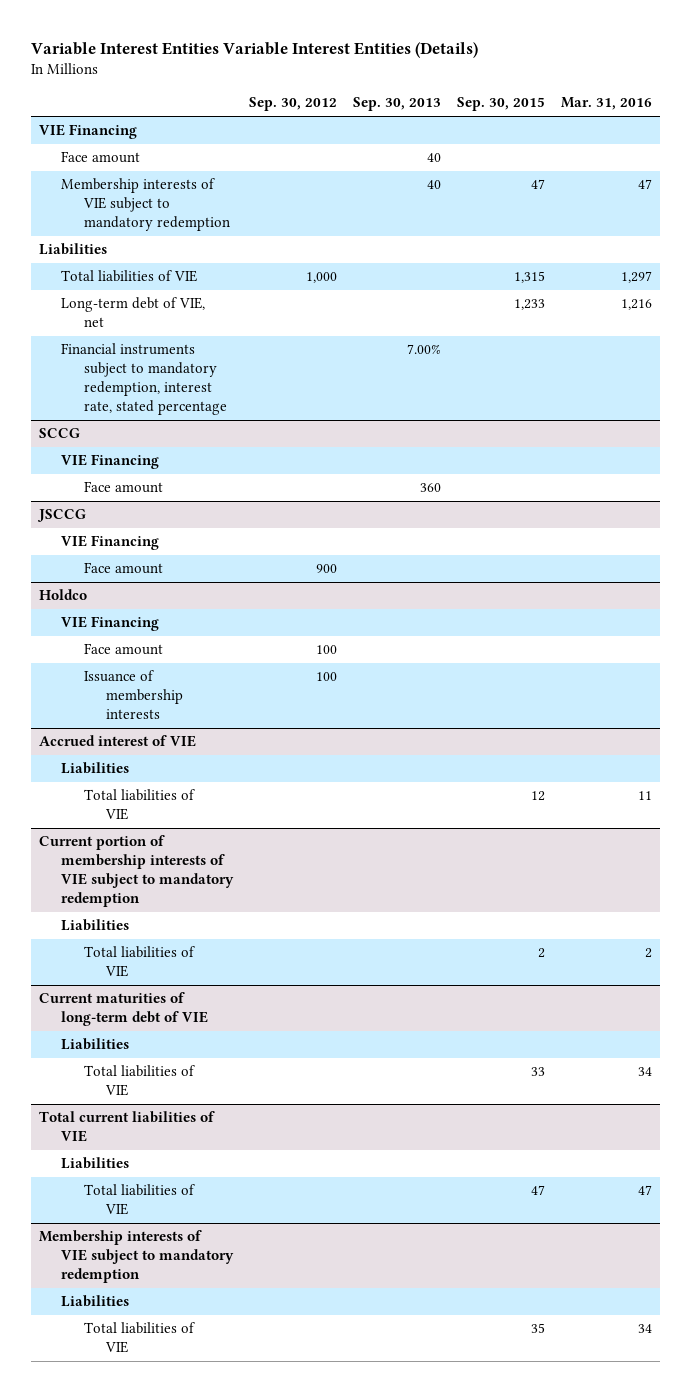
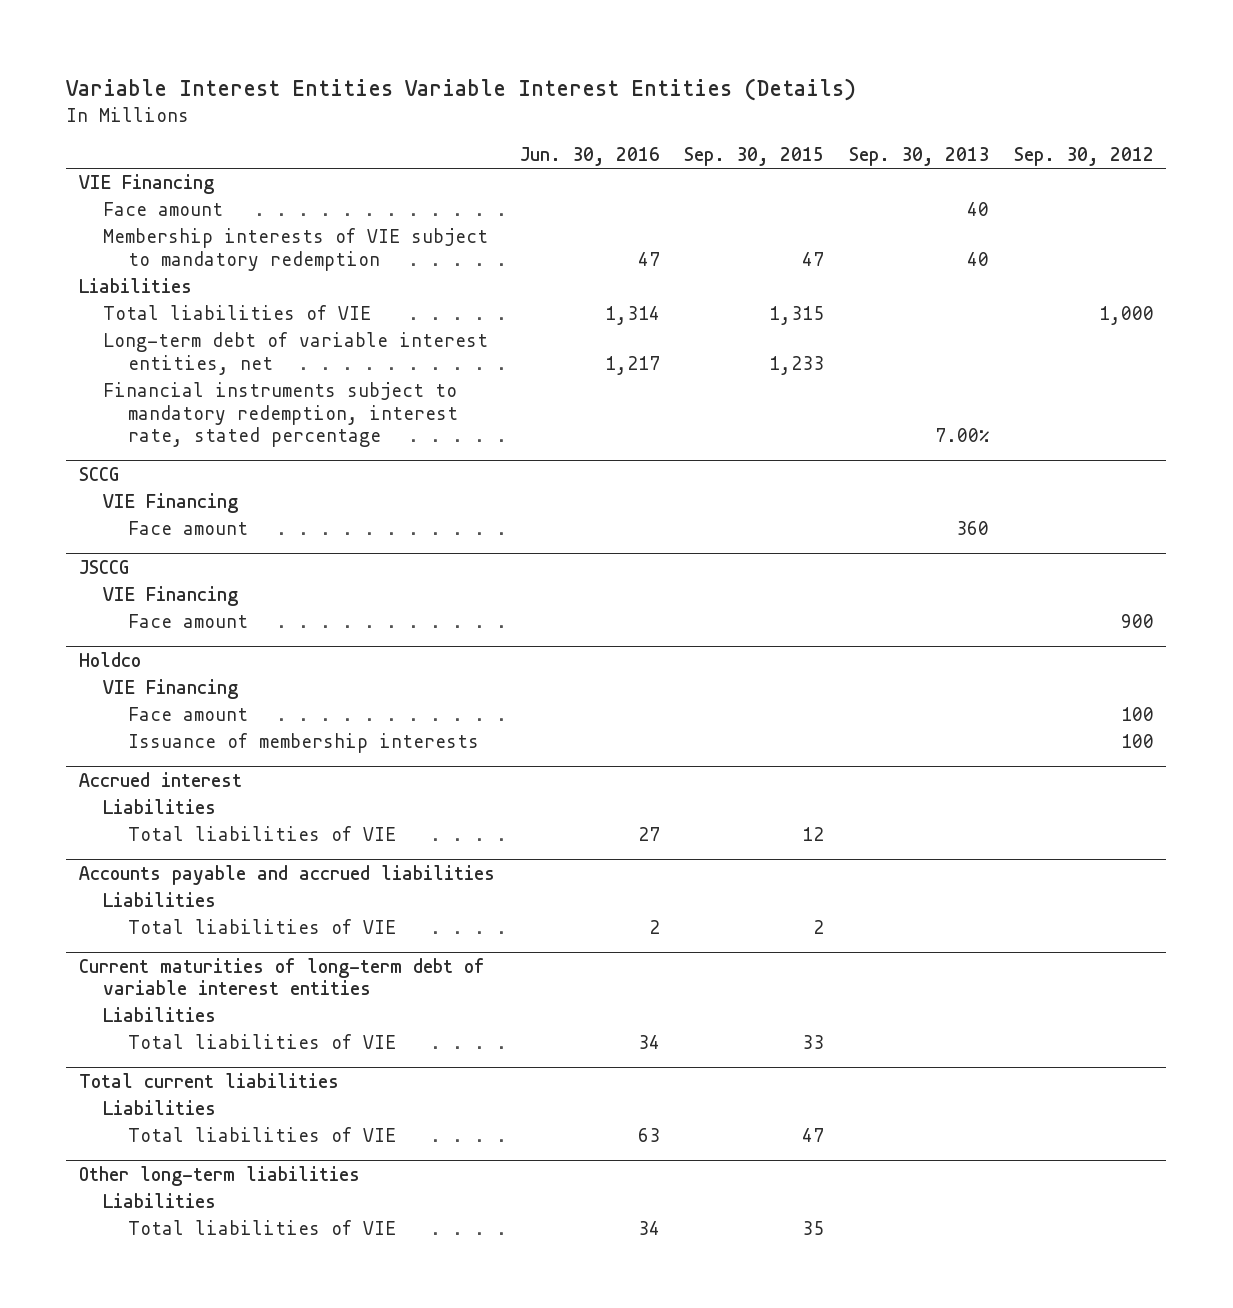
- | Sep. 30, 2012 | Sep. 30, 2013 | Sep. 30, 2015 | Mar. 31, 2016
+ | Jun. 30, 2016 | Sep. 30, 2015 | Sep. 30, 2013 | Sep. 30, 2012
- Long-term debt of VIE, net | | | 1,233 | 1,216
+ Long-term debt of variable interest entities, net | 1,217 | 1,233 | |
- Accrued interest of VIE
+ Accrued interest
- Current portion of membership interests of VIE subject to mandatory redemption
+ Accounts payable and accrued liabilities
- Current maturities of long-term debt of VIE
+ Current maturities of long-term debt of variable interest entities
- Total current liabilities of VIE
+ Total current liabilities
- Membership interests of VIE subject to mandatory redemption
+ Other long-term liabilities

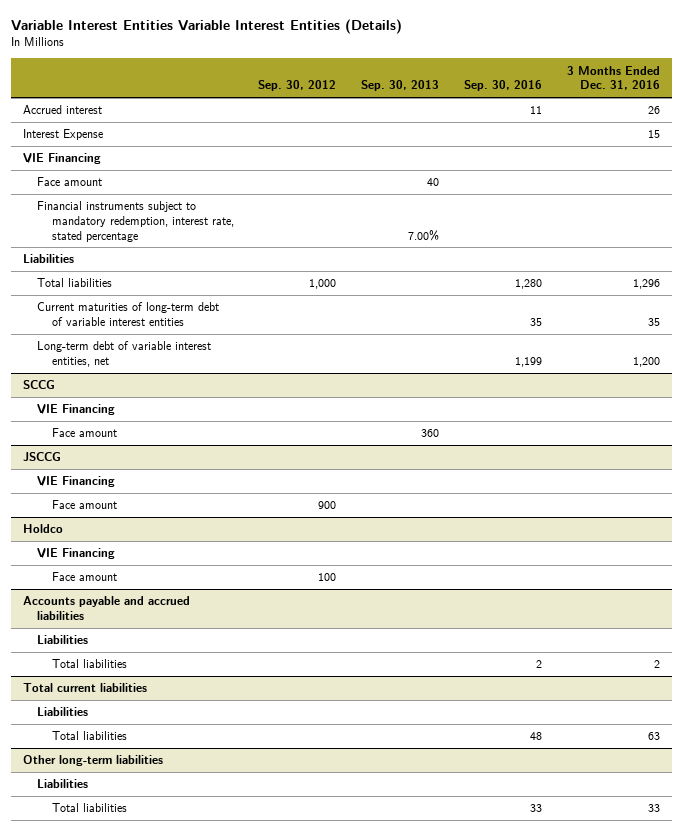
- | Jun. 30, 2016 | Sep. 30, 2015 | Sep. 30, 2013 | Sep. 30, 2012
+ | Sep. 30, 2012 | Sep. 30, 2013 | Sep. 30, 2016 | 3 Months Ended Dec. 31, 2016
+ Accrued interest | | | 11 | 26
+ Interest Expense | | | | 15
- Membership interests of VIE subject to mandatory redemption | 47 | 47 | 40 |
moved up: Financial instruments subject to mandatory redemption, interest rate, stated percentage | | 7.00% | |
- Total liabilities of VIE | 1,314 | 1,315 | | 1,000
+ Total liabilities | 1,000 | | 1,280 | 1,296
+ Current maturities of long-term debt of variable interest entities | | | 35 | 35
@ Holdco
- Issuance of membership interests | | | | 100
- Accrued interest
- Liabilities
- Total liabilities of VIE | 27 | 12 | |
@ Accounts payable and accrued liabilities
- Total liabilities of VIE | 2 | 2 | |
- Current maturities of long-term debt of variable interest entities
- Liabilities
- Total liabilities of VIE | 34 | 33 | |
@ Accounts payable and accrued liabilities
+ Total liabilities | | | 2 | 2
@ Total current liabilities
- Total liabilities of VIE | 63 | 47 | |
+ Total liabilities | | | 48 | 63
@ Other long-term liabilities
- Total liabilities of VIE | 34 | 35 | |
+ Total liabilities | | | 33 | 33

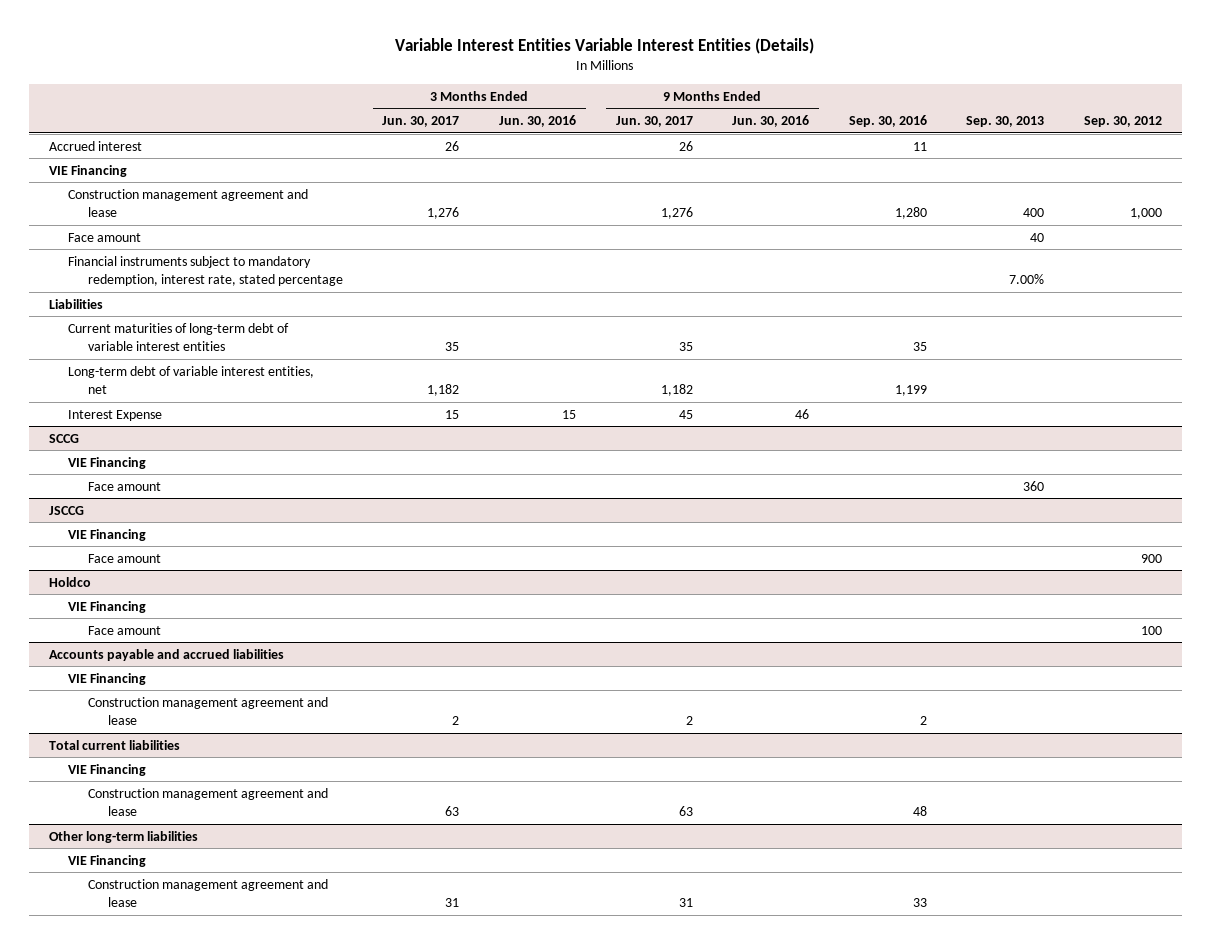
- | Sep. 30, 2012 | Sep. 30, 2013 | Sep. 30, 2016 | 3 Months Ended Dec. 31, 2016
+ | 3 Months Ended Jun. 30, 2017 | 3 Months Ended Jun. 30, 2016 | 9 Months Ended Jun. 30, 2017 | 9 Months Ended Jun. 30, 2016 | Sep. 30, 2016 | Sep. 30, 2013 | Sep. 30, 2012
+ Construction management agreement and lease | 1,276 | | 1,276 | | 1,280 | 400 | 1,000
- Total liabilities | 1,000 | | 1,280 | 1,296
moved down: Interest Expense | 15 | 15 | 45 | 46 | | |
@ Accounts payable and accrued liabilities
- Liabilities
- Total liabilities | | | 2 | 2
+ VIE Financing
+ Construction management agreement and lease | 2 | | 2 | | 2 | |
@ Total current liabilities
- Liabilities
- Total liabilities | | | 48 | 63
+ VIE Financing
+ Construction management agreement and lease | 63 | | 63 | | 48 | |
@ Other long-term liabilities
- Liabilities
- Total liabilities | | | 33 | 33
+ VIE Financing
+ Construction management agreement and lease | 31 | | 31 | | 33 | |

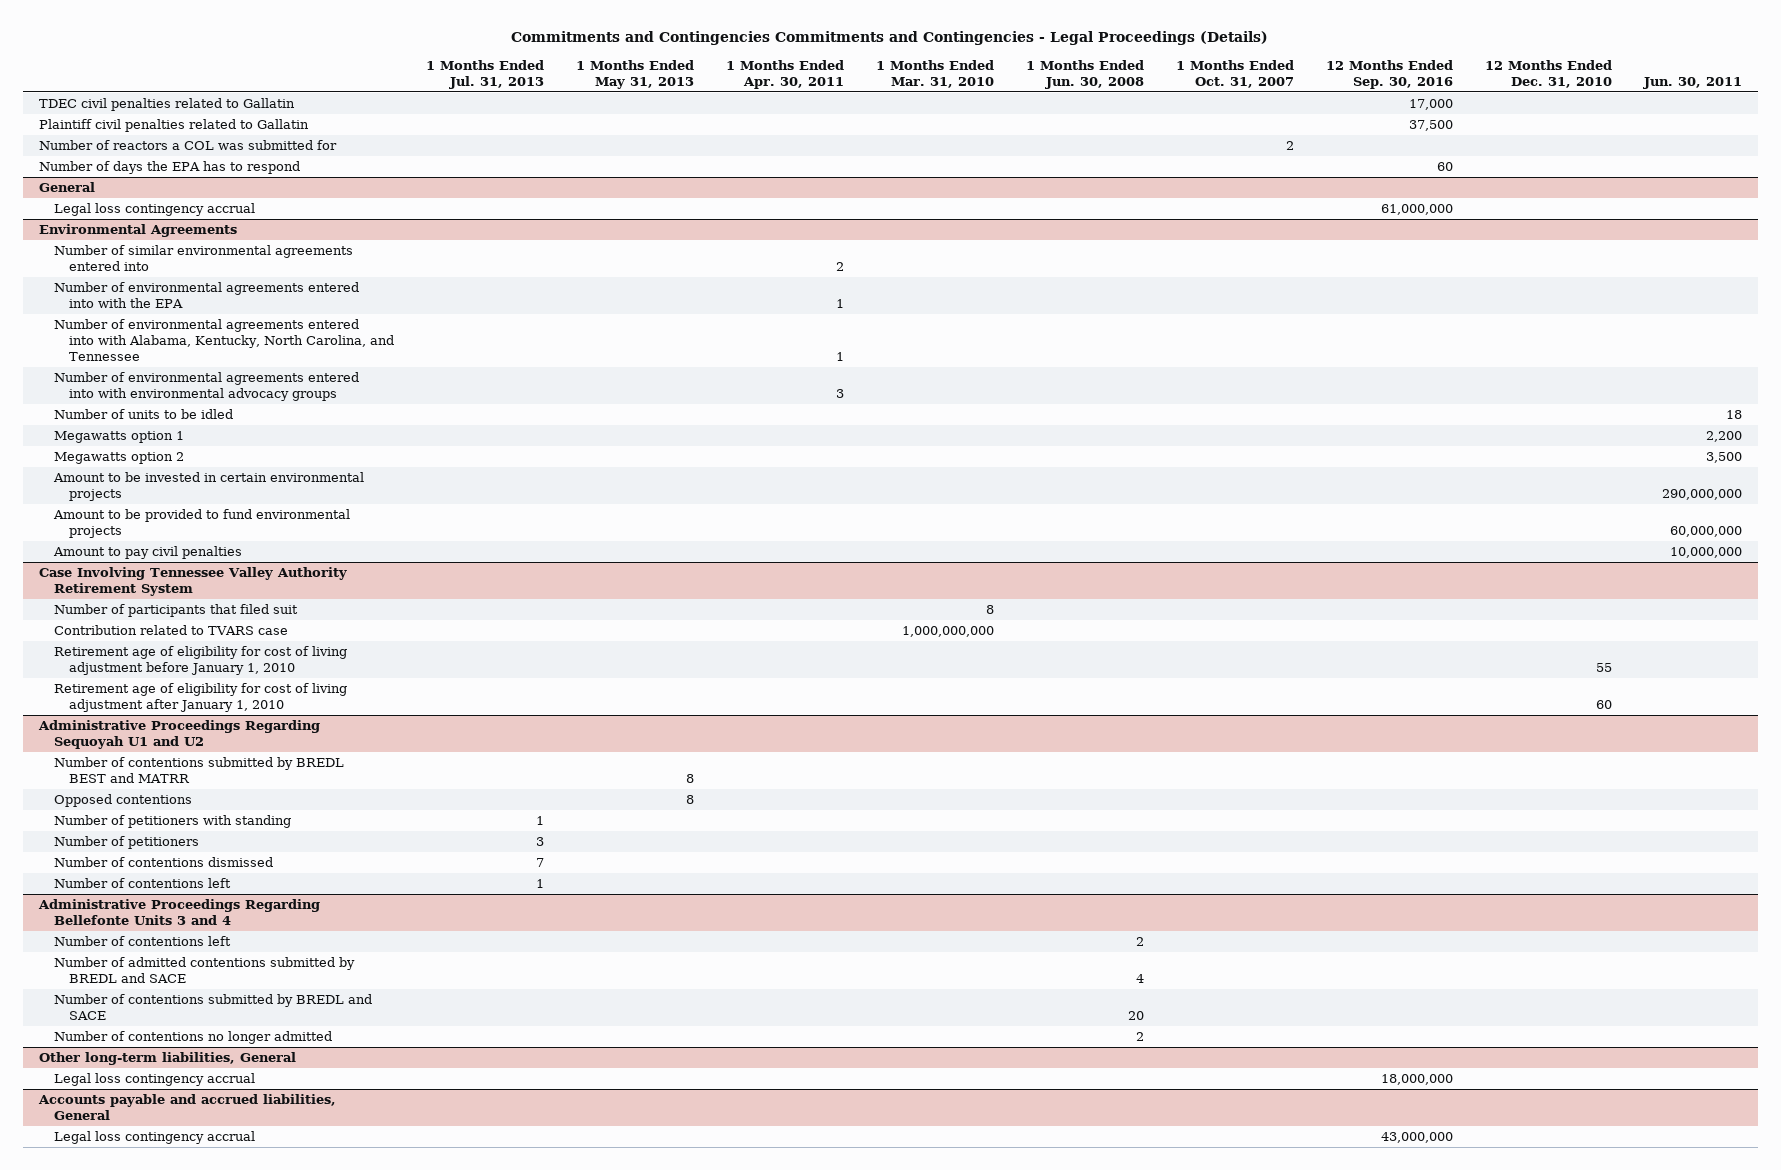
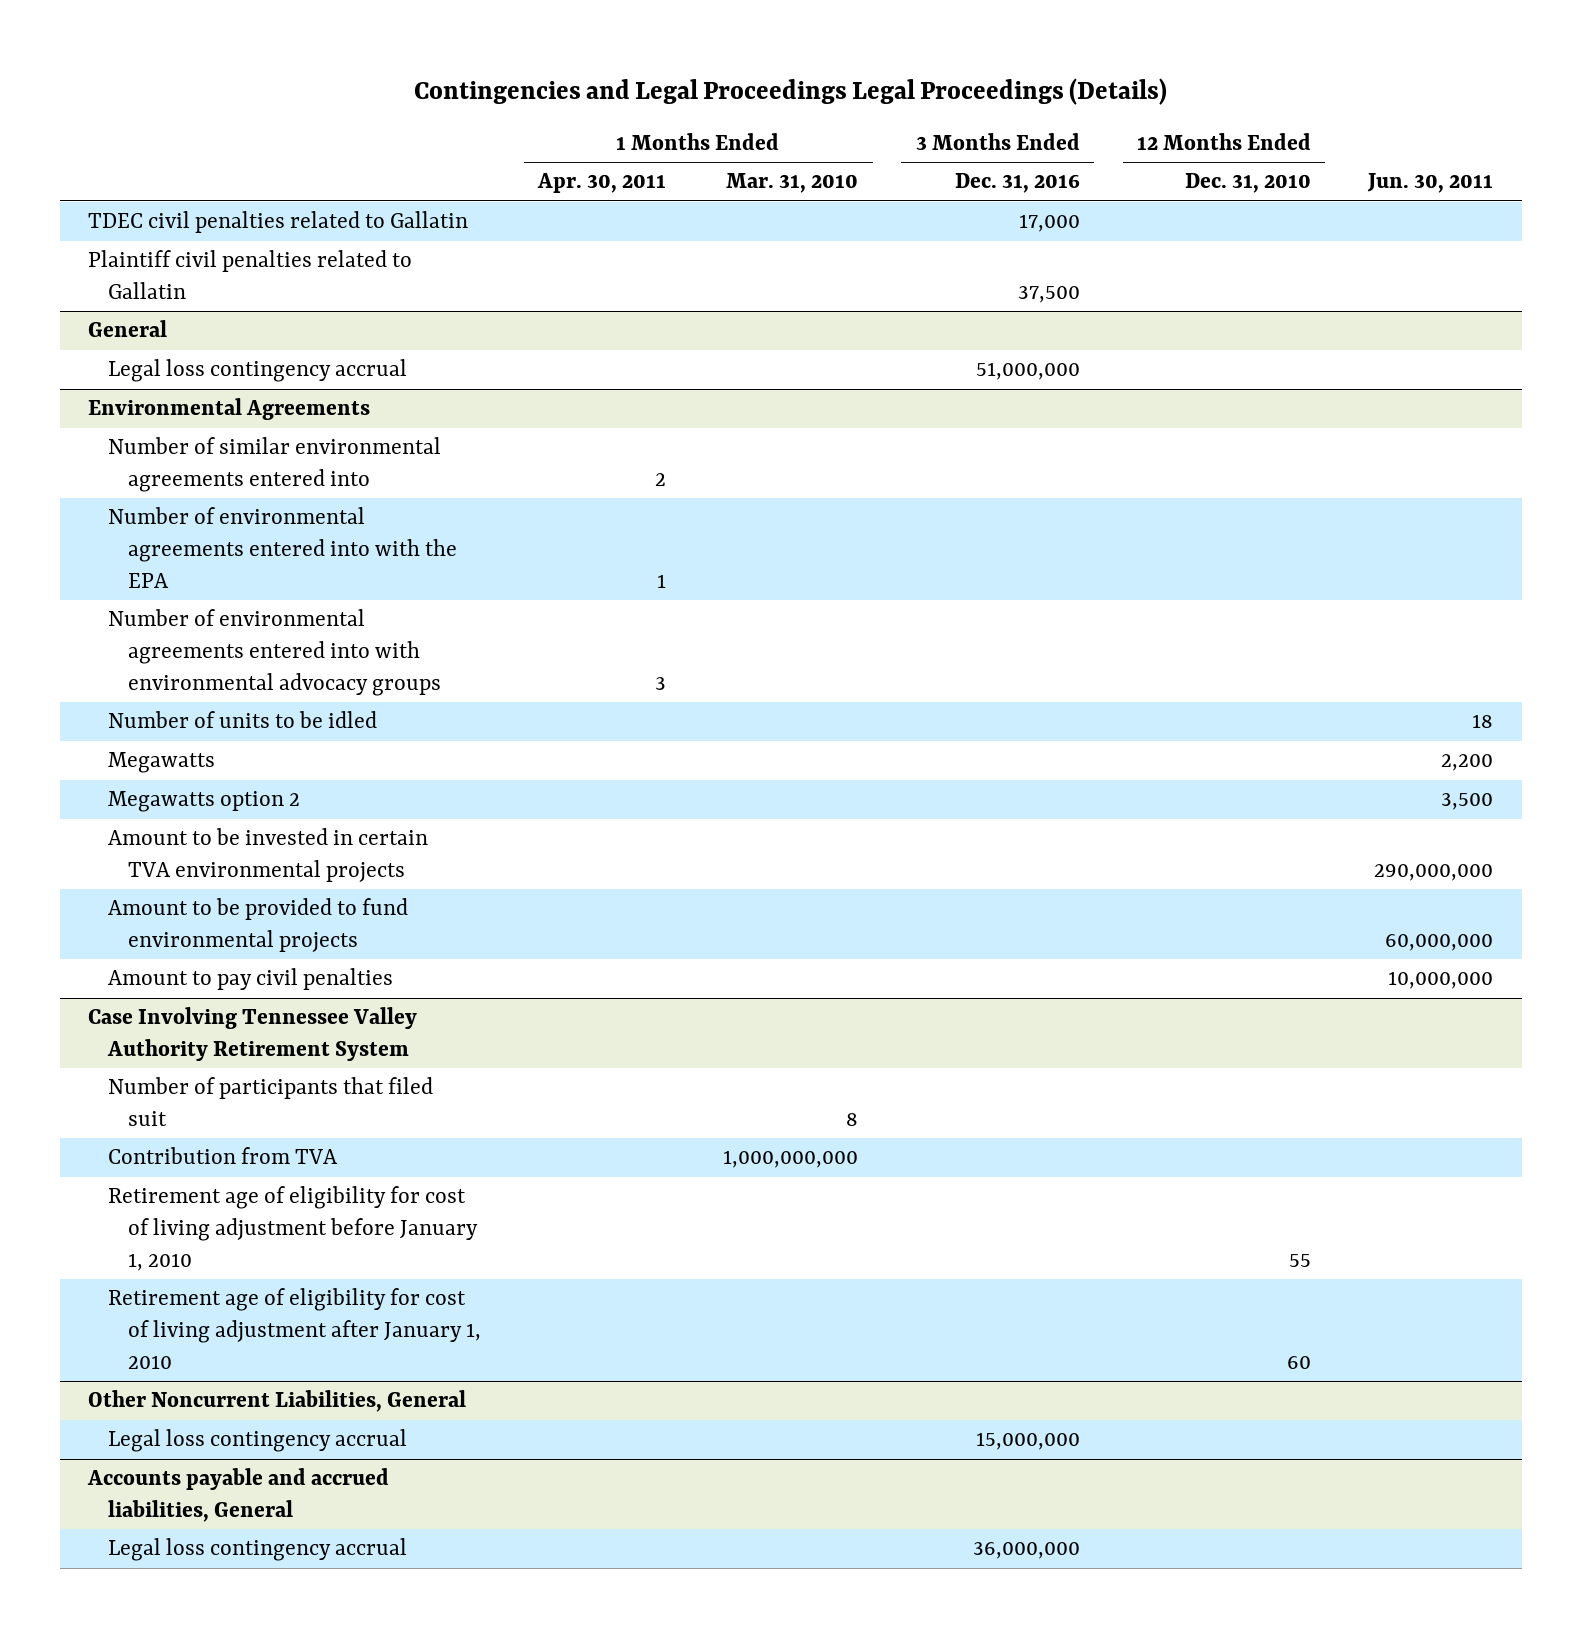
- Commitments and Contingencies Commitments and Contingencies - Legal Proceedings (Details)
+ Contingencies and Legal Proceedings Legal Proceedings (Details)
- | 1 Months Ended Jul. 31, 2013 | 1 Months Ended May 31, 2013 | 1 Months Ended Apr. 30, 2011 | 1 Months Ended Mar. 31, 2010 | 1 Months Ended Jun. 30, 2008 | 1 Months Ended Oct. 31, 2007 | 12 Months Ended Sep. 30, 2016 | 12 Months Ended Dec. 31, 2010 | Jun. 30, 2011
+ | 1 Months Ended Apr. 30, 2011 | 1 Months Ended Mar. 31, 2010 | 3 Months Ended Dec. 31, 2016 | 12 Months Ended Dec. 31, 2010 | Jun. 30, 2011
- Number of reactors a COL was submitted for | | | | | | 2 | | |
- Number of days the EPA has to respond | | | | | | | 60 | |
@ Environmental Agreements
- Number of environmental agreements entered into with Alabama, Kentucky, North Carolina, and Tennessee | | | 1 | | | | | |
- Megawatts option 1 | | | | | | | | | 2,200
+ Megawatts | | | | | 2,200
- Amount to be invested in certain environmental projects | | | | | | | | | 290,000,000
+ Amount to be invested in certain TVA environmental projects | | | | | 290,000,000
@ Case Involving Tennessee Valley Authority Retirement System
- Contribution related to TVARS case | | | | 1,000,000,000 | | | | |
+ Contribution from TVA | | 1,000,000,000 | | |
- Administrative Proceedings Regarding Sequoyah U1 and U2
- Number of contentions submitted by BREDL BEST and MATRR | | 8 | | | | | | |
- Opposed contentions | | 8 | | | | | | |
- Number of petitioners with standing | 1 | | | | | | | |
- Number of petitioners | 3 | | | | | | | |
- Number of contentions dismissed | 7 | | | | | | | |
- Number of contentions left | 1 | | | | | | | |
- Administrative Proceedings Regarding Bellefonte Units 3 and 4
- Number of contentions left | | | | | 2 | | | |
- Number of admitted contentions submitted by BREDL and SACE | | | | | 4 | | | |
- Number of contentions submitted by BREDL and SACE | | | | | 20 | | | |
- Number of contentions no longer admitted | | | | | 2 | | | |
- Other long-term liabilities, General
+ Other Noncurrent Liabilities, General

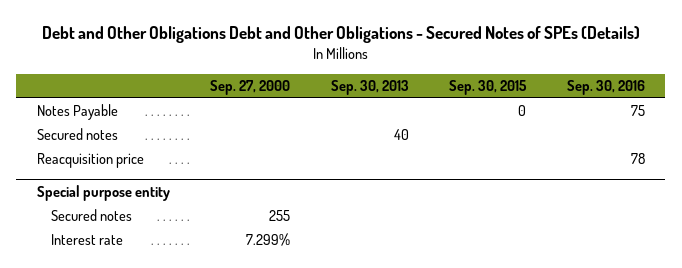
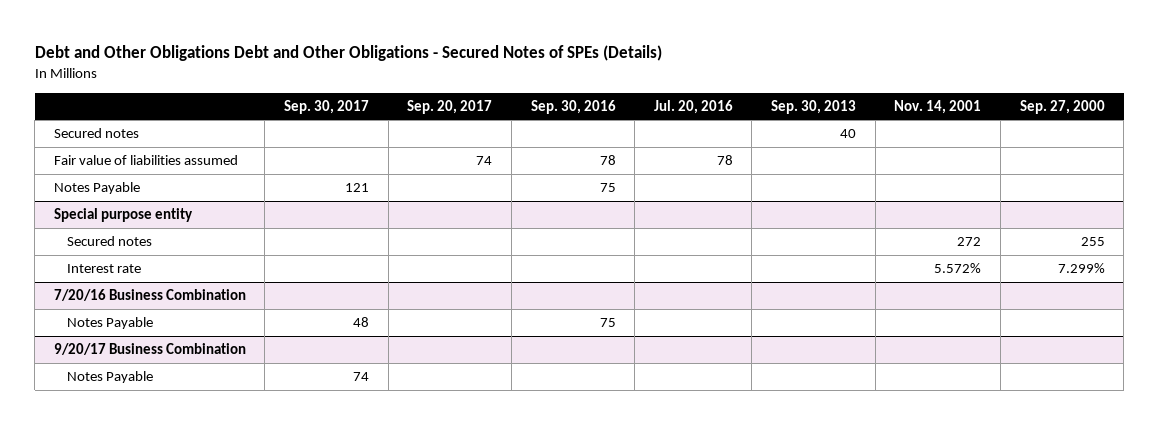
- | Sep. 27, 2000 | Sep. 30, 2013 | Sep. 30, 2015 | Sep. 30, 2016
+ | Sep. 30, 2017 | Sep. 20, 2017 | Sep. 30, 2016 | Jul. 20, 2016 | Sep. 30, 2013 | Nov. 14, 2001 | Sep. 27, 2000
- Reacquisition price | | | | 78
+ Fair value of liabilities assumed | | 74 | 78 | 78 | | |
moved down: Notes Payable | 121 | | 75 | | | |
+ 7/20/16 Business Combination
+ Notes Payable | 48 | | 75 | | | |
+ 9/20/17 Business Combination
+ Notes Payable | 74 | | | | | |

